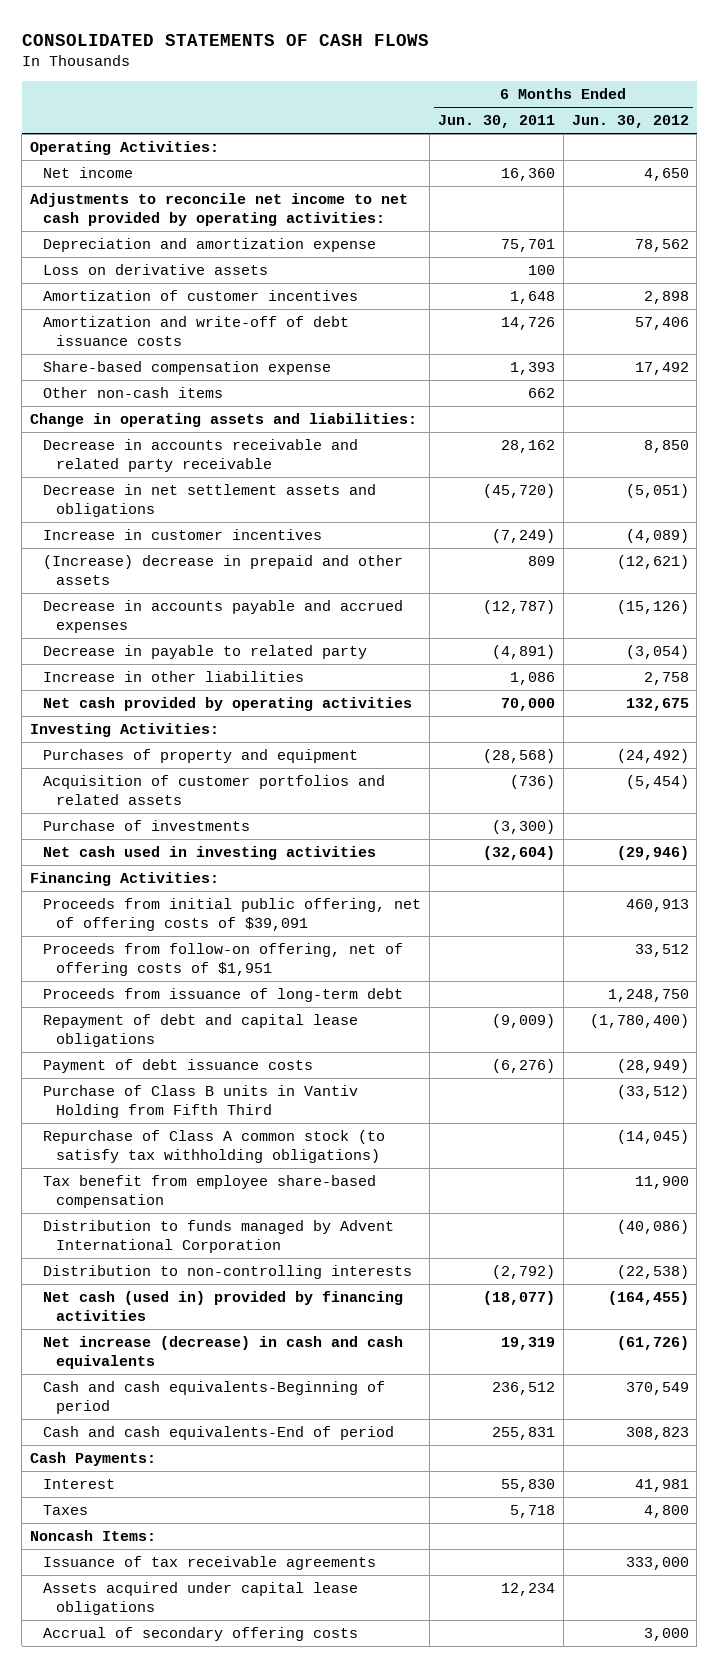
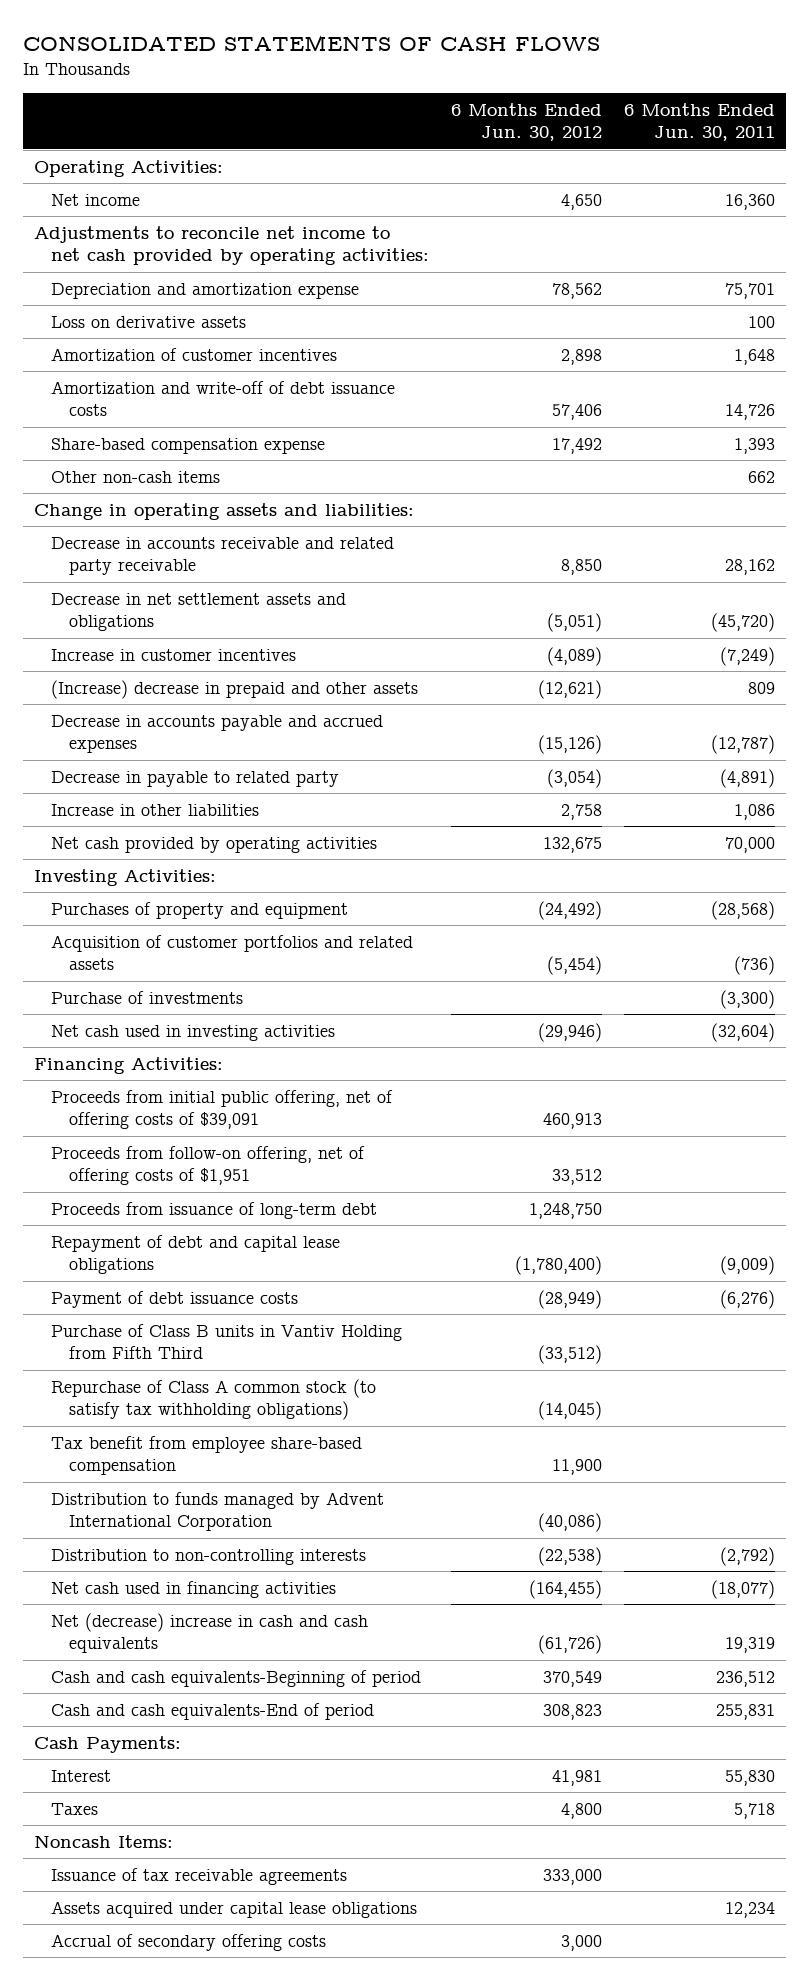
- | 6 Months Ended Jun. 30, 2011 | 6 Months Ended Jun. 30, 2012
+ | 6 Months Ended Jun. 30, 2012 | 6 Months Ended Jun. 30, 2011
- Net cash (used in) provided by financing activities | (18,077) | (164,455)
- Net increase (decrease) in cash and cash equivalents | 19,319 | (61,726)
+ Net cash used in financing activities | (164,455) | (18,077)
+ Net (decrease) increase in cash and cash equivalents | (61,726) | 19,319

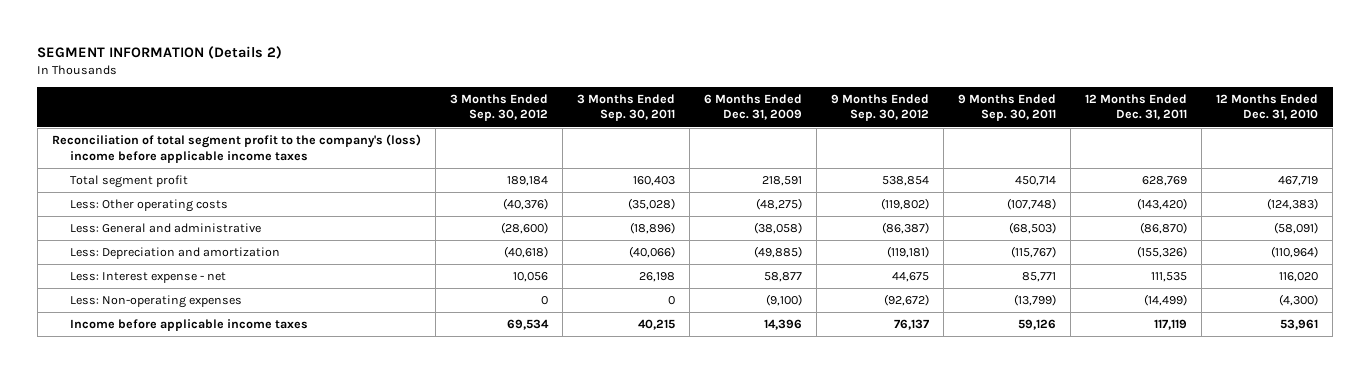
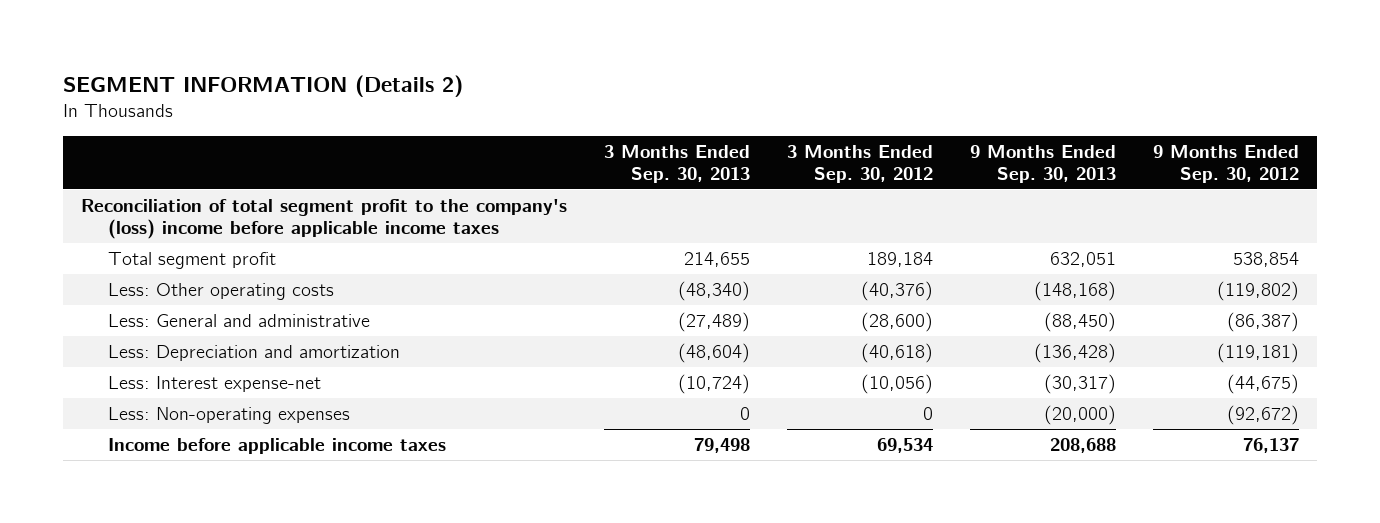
- | 3 Months Ended Sep. 30, 2012 | 3 Months Ended Sep. 30, 2011 | 6 Months Ended Dec. 31, 2009 | 9 Months Ended Sep. 30, 2012 | 9 Months Ended Sep. 30, 2011 | 12 Months Ended Dec. 31, 2011 | 12 Months Ended Dec. 31, 2010
+ | 3 Months Ended Sep. 30, 2013 | 3 Months Ended Sep. 30, 2012 | 9 Months Ended Sep. 30, 2013 | 9 Months Ended Sep. 30, 2012
- Less: Interest expense - net | 10,056 | 26,198 | 58,877 | 44,675 | 85,771 | 111,535 | 116,020
+ Less: Interest expense-net | (10,724) | (10,056) | (30,317) | (44,675)

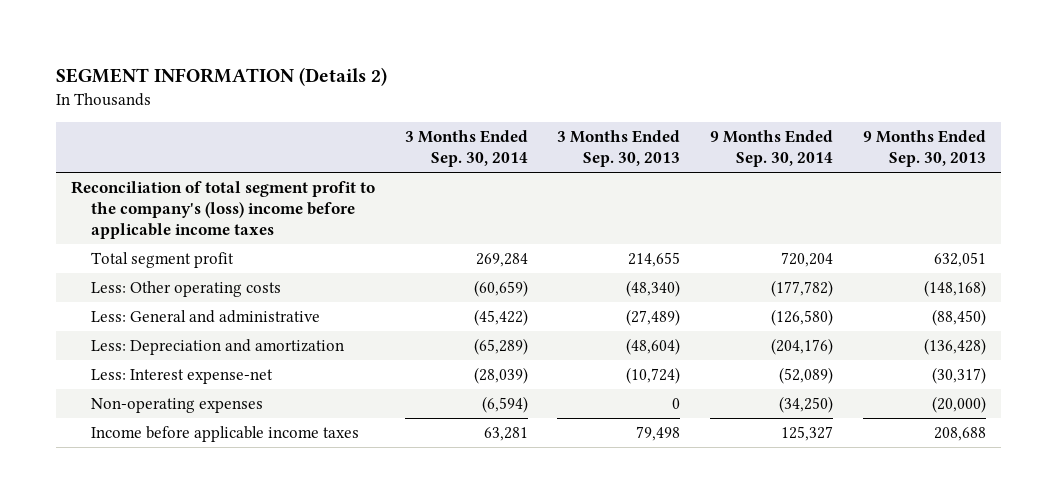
- | 3 Months Ended Sep. 30, 2013 | 3 Months Ended Sep. 30, 2012 | 9 Months Ended Sep. 30, 2013 | 9 Months Ended Sep. 30, 2012
+ | 3 Months Ended Sep. 30, 2014 | 3 Months Ended Sep. 30, 2013 | 9 Months Ended Sep. 30, 2014 | 9 Months Ended Sep. 30, 2013
- Less: Non-operating expenses | 0 | 0 | (20,000) | (92,672)
+ Non-operating expenses | (6,594) | 0 | (34,250) | (20,000)

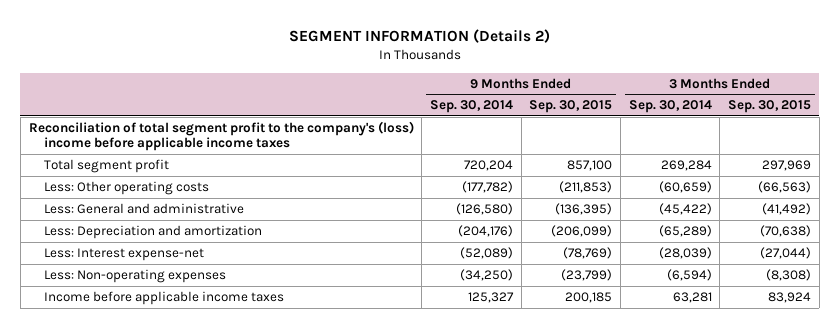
- | 3 Months Ended Sep. 30, 2014 | 3 Months Ended Sep. 30, 2013 | 9 Months Ended Sep. 30, 2014 | 9 Months Ended Sep. 30, 2013
+ | 9 Months Ended Sep. 30, 2014 | 9 Months Ended Sep. 30, 2015 | 3 Months Ended Sep. 30, 2014 | 3 Months Ended Sep. 30, 2015
- Non-operating expenses | (6,594) | 0 | (34,250) | (20,000)
+ Less: Non-operating expenses | (34,250) | (23,799) | (6,594) | (8,308)

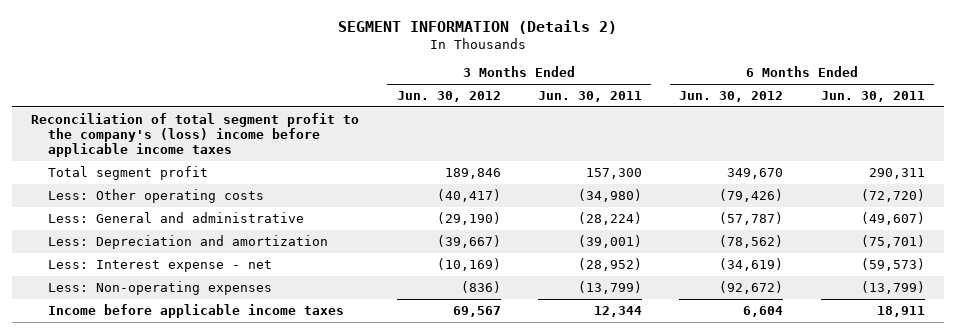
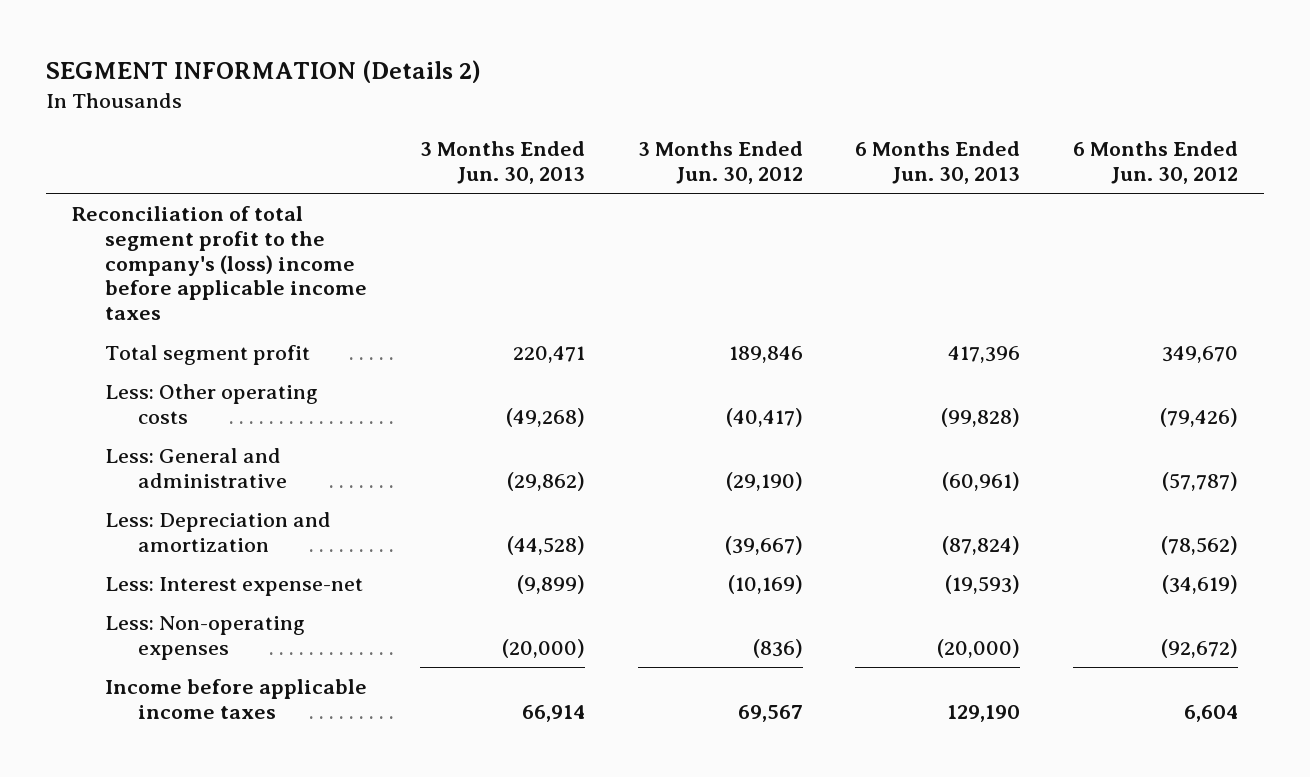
- | 3 Months Ended Jun. 30, 2012 | 3 Months Ended Jun. 30, 2011 | 6 Months Ended Jun. 30, 2012 | 6 Months Ended Jun. 30, 2011
+ | 3 Months Ended Jun. 30, 2013 | 3 Months Ended Jun. 30, 2012 | 6 Months Ended Jun. 30, 2013 | 6 Months Ended Jun. 30, 2012
- Less: Interest expense - net | (10,169) | (28,952) | (34,619) | (59,573)
+ Less: Interest expense-net | (9,899) | (10,169) | (19,593) | (34,619)

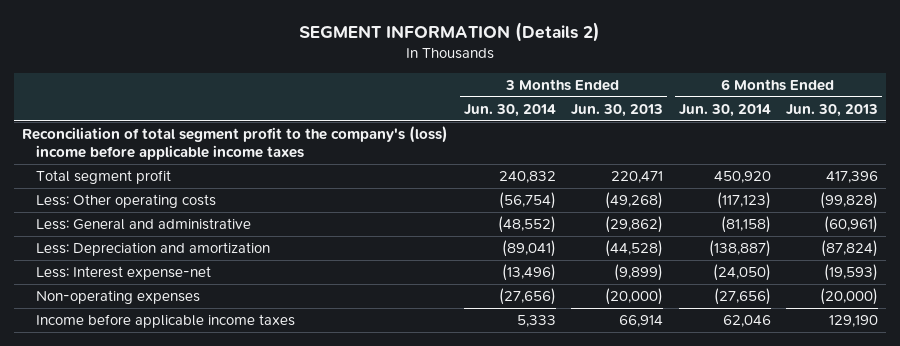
- | 3 Months Ended Jun. 30, 2013 | 3 Months Ended Jun. 30, 2012 | 6 Months Ended Jun. 30, 2013 | 6 Months Ended Jun. 30, 2012
+ | 3 Months Ended Jun. 30, 2014 | 3 Months Ended Jun. 30, 2013 | 6 Months Ended Jun. 30, 2014 | 6 Months Ended Jun. 30, 2013
- Less: Non-operating expenses | (20,000) | (836) | (20,000) | (92,672)
+ Non-operating expenses | (27,656) | (20,000) | (27,656) | (20,000)

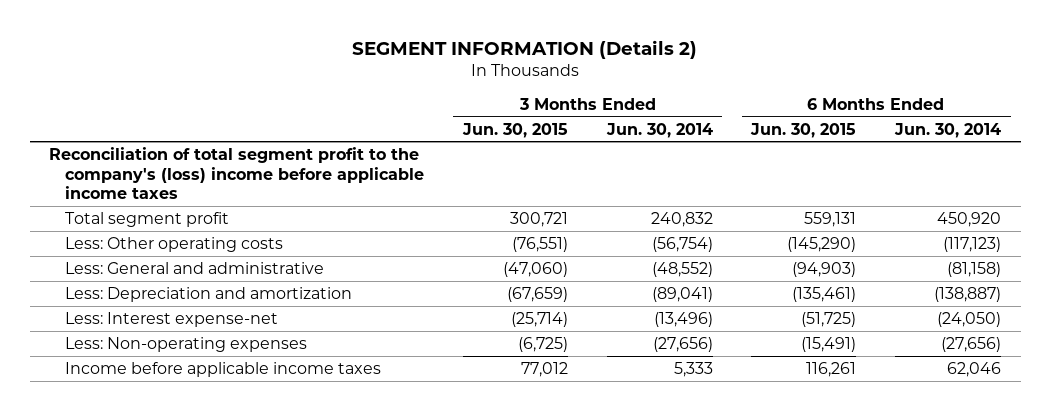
- | 3 Months Ended Jun. 30, 2014 | 3 Months Ended Jun. 30, 2013 | 6 Months Ended Jun. 30, 2014 | 6 Months Ended Jun. 30, 2013
+ | 3 Months Ended Jun. 30, 2015 | 3 Months Ended Jun. 30, 2014 | 6 Months Ended Jun. 30, 2015 | 6 Months Ended Jun. 30, 2014
- Non-operating expenses | (27,656) | (20,000) | (27,656) | (20,000)
+ Less: Non-operating expenses | (6,725) | (27,656) | (15,491) | (27,656)

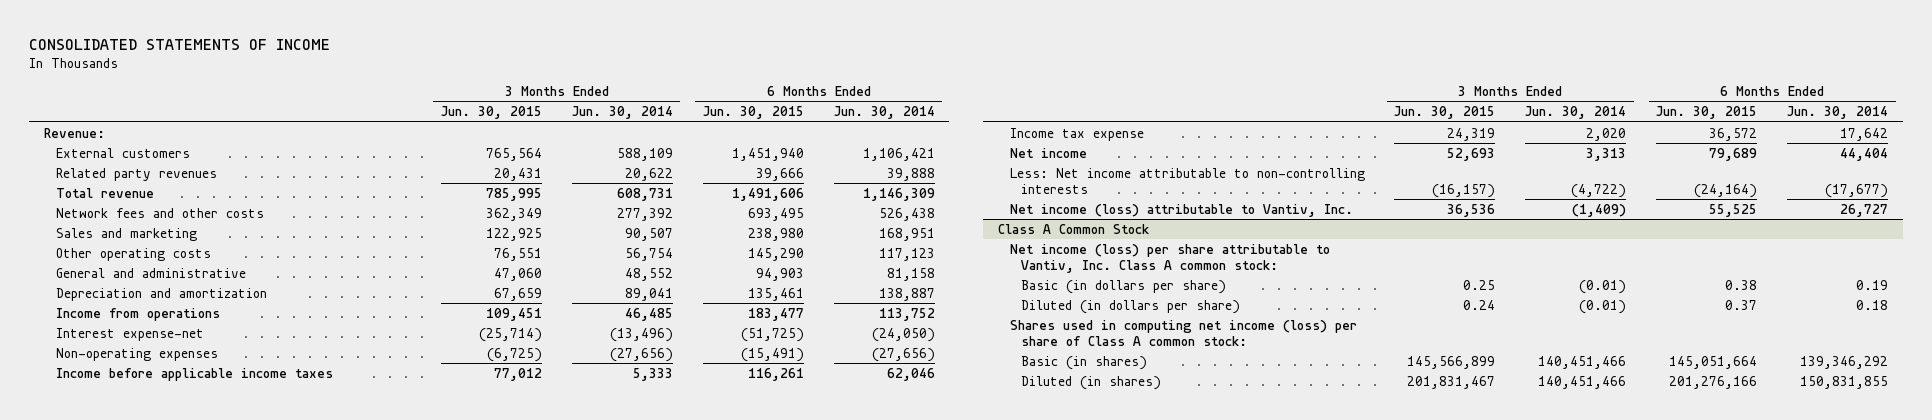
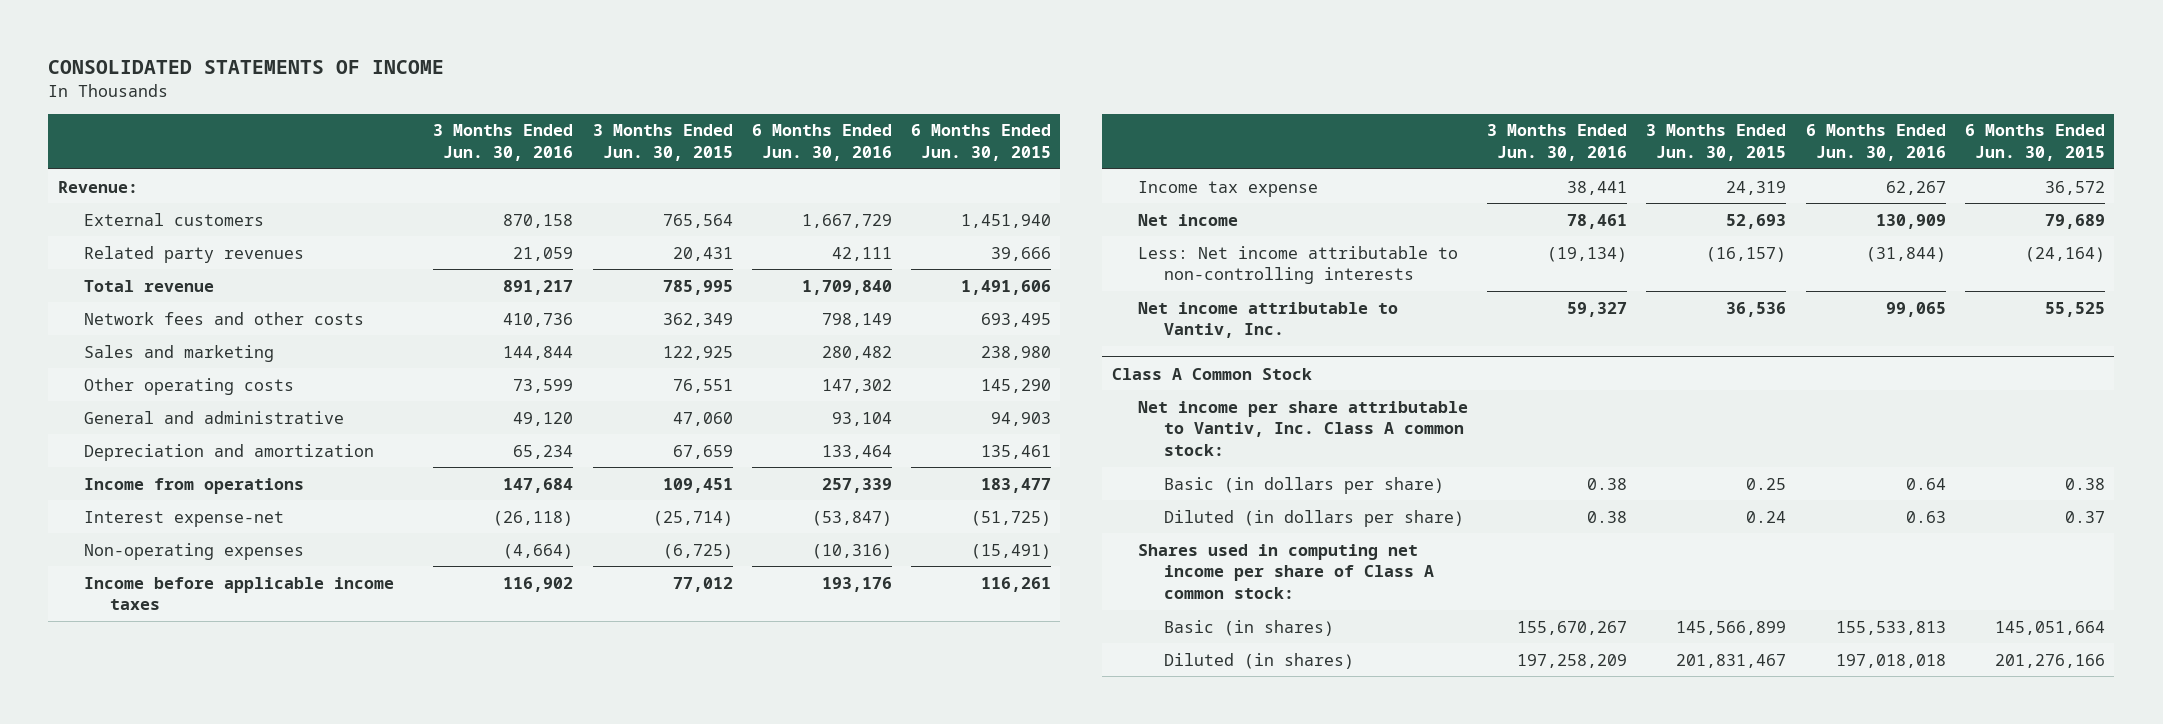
- | 3 Months Ended Jun. 30, 2015 | 3 Months Ended Jun. 30, 2014 | 6 Months Ended Jun. 30, 2015 | 6 Months Ended Jun. 30, 2014
+ | 3 Months Ended Jun. 30, 2016 | 3 Months Ended Jun. 30, 2015 | 6 Months Ended Jun. 30, 2016 | 6 Months Ended Jun. 30, 2015
- Net income (loss) attributable to Vantiv, Inc. | 36,536 | (1,409) | 55,525 | 26,727
+ Net income attributable to Vantiv, Inc. | 59,327 | 36,536 | 99,065 | 55,525
@ Class A Common Stock
- Net income (loss) per share attributable to Vantiv, Inc. Class A common stock:
+ Net income per share attributable to Vantiv, Inc. Class A common stock:
- Shares used in computing net income (loss) per share of Class A common stock:
+ Shares used in computing net income per share of Class A common stock:

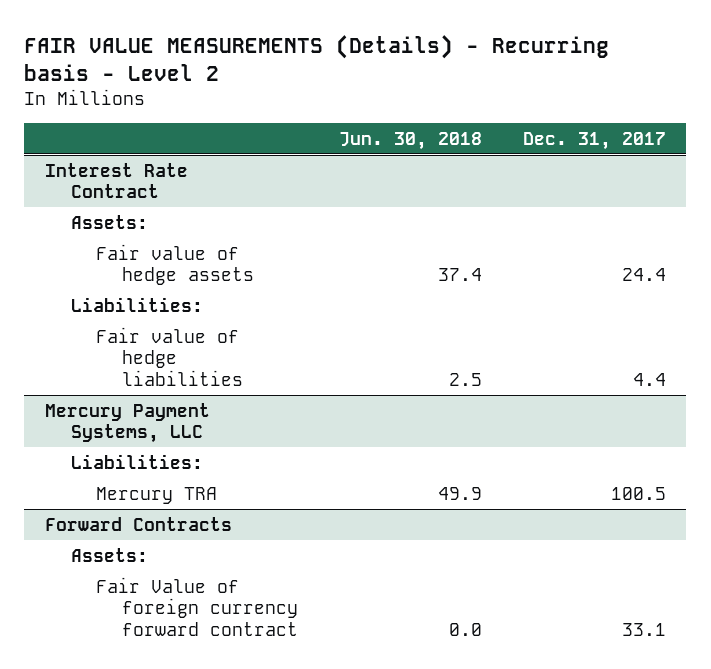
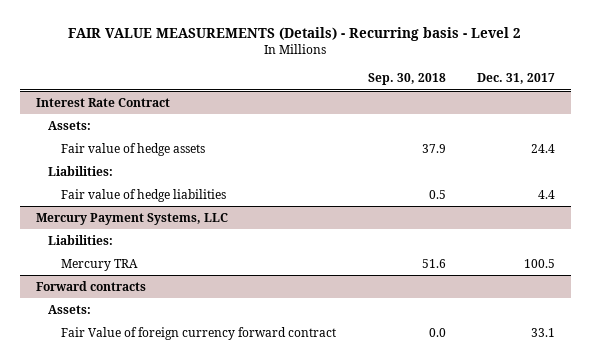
- | Jun. 30, 2018 | Dec. 31, 2017
+ | Sep. 30, 2018 | Dec. 31, 2017
- Forward Contracts
+ Forward contracts

